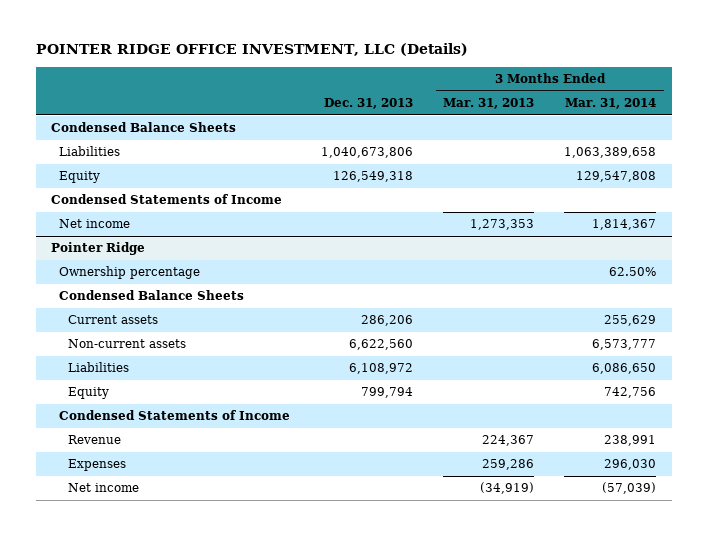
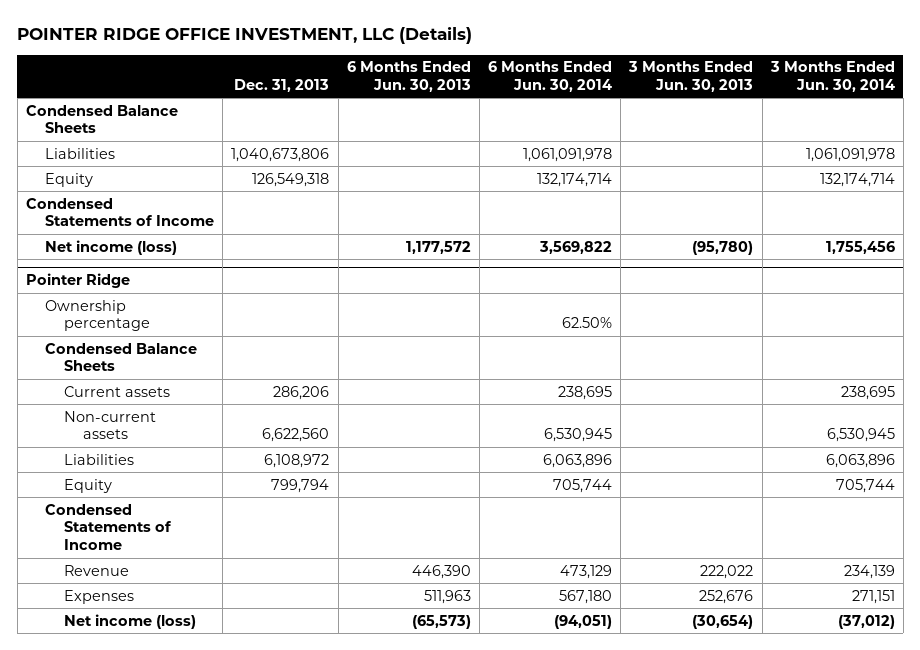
- | Dec. 31, 2013 | 3 Months Ended Mar. 31, 2013 | 3 Months Ended Mar. 31, 2014
+ | Dec. 31, 2013 | 6 Months Ended Jun. 30, 2013 | 6 Months Ended Jun. 30, 2014 | 3 Months Ended Jun. 30, 2013 | 3 Months Ended Jun. 30, 2014
- Net income | | 1,273,353 | 1,814,367
+ Net income (loss) | | 1,177,572 | 3,569,822 | (95,780) | 1,755,456
@ Pointer Ridge
- Net income | | (34,919) | (57,039)
+ Net income (loss) | | (65,573) | (94,051) | (30,654) | (37,012)

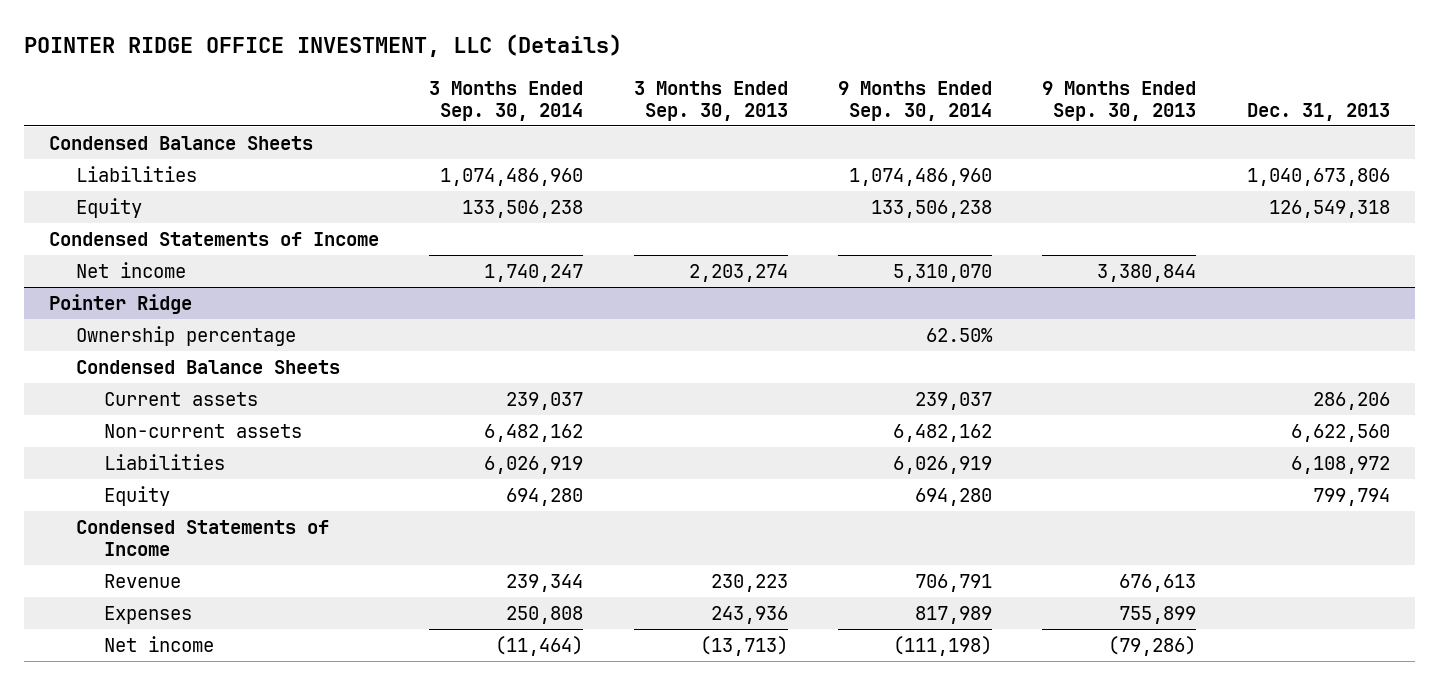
- | Dec. 31, 2013 | 6 Months Ended Jun. 30, 2013 | 6 Months Ended Jun. 30, 2014 | 3 Months Ended Jun. 30, 2013 | 3 Months Ended Jun. 30, 2014
+ | 3 Months Ended Sep. 30, 2014 | 3 Months Ended Sep. 30, 2013 | 9 Months Ended Sep. 30, 2014 | 9 Months Ended Sep. 30, 2013 | Dec. 31, 2013
- Net income (loss) | | 1,177,572 | 3,569,822 | (95,780) | 1,755,456
+ Net income | 1,740,247 | 2,203,274 | 5,310,070 | 3,380,844 |
@ Pointer Ridge
- Net income (loss) | | (65,573) | (94,051) | (30,654) | (37,012)
+ Net income | (11,464) | (13,713) | (111,198) | (79,286) |

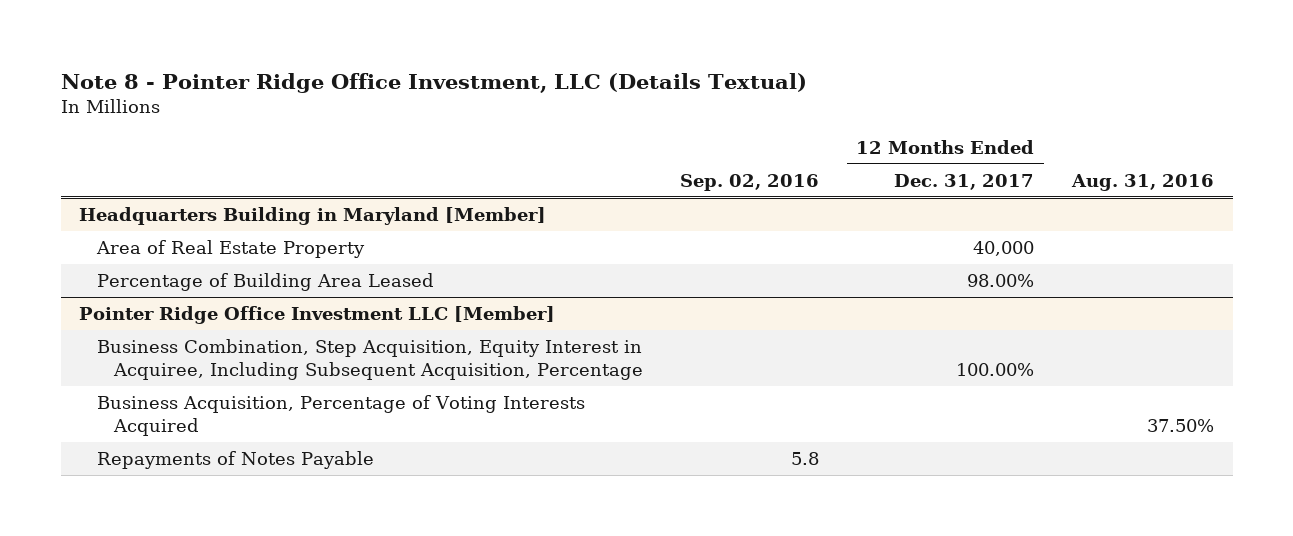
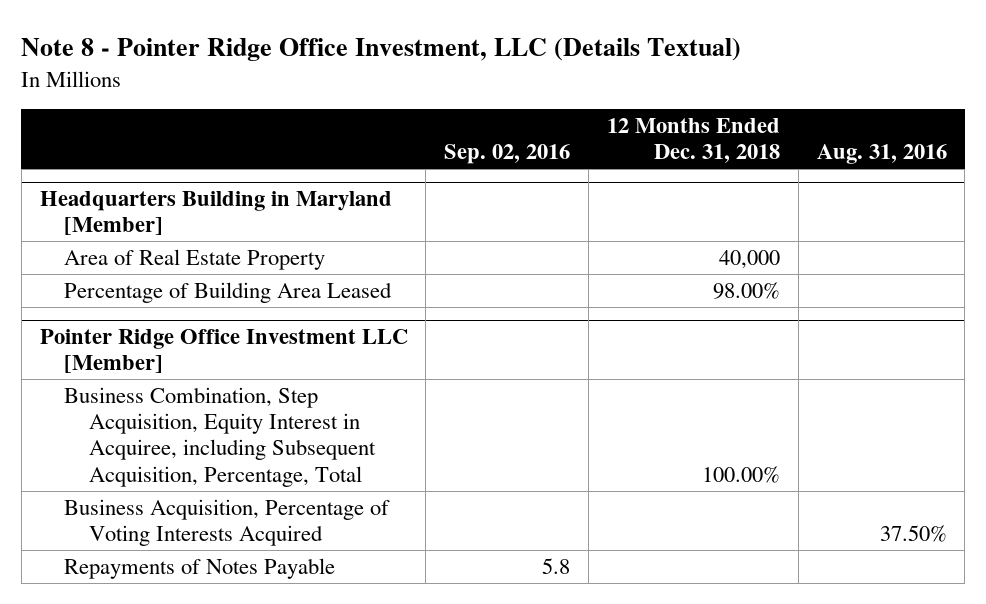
- | Sep. 02, 2016 | 12 Months Ended Dec. 31, 2017 | Aug. 31, 2016
+ | Sep. 02, 2016 | 12 Months Ended Dec. 31, 2018 | Aug. 31, 2016
@ Pointer Ridge Office Investment LLC [Member]
- Business Combination, Step Acquisition, Equity Interest in Acquiree, Including Subsequent Acquisition, Percentage | | 100.00% |
+ Business Combination, Step Acquisition, Equity Interest in Acquiree, including Subsequent Acquisition, Percentage, Total | | 100.00% |

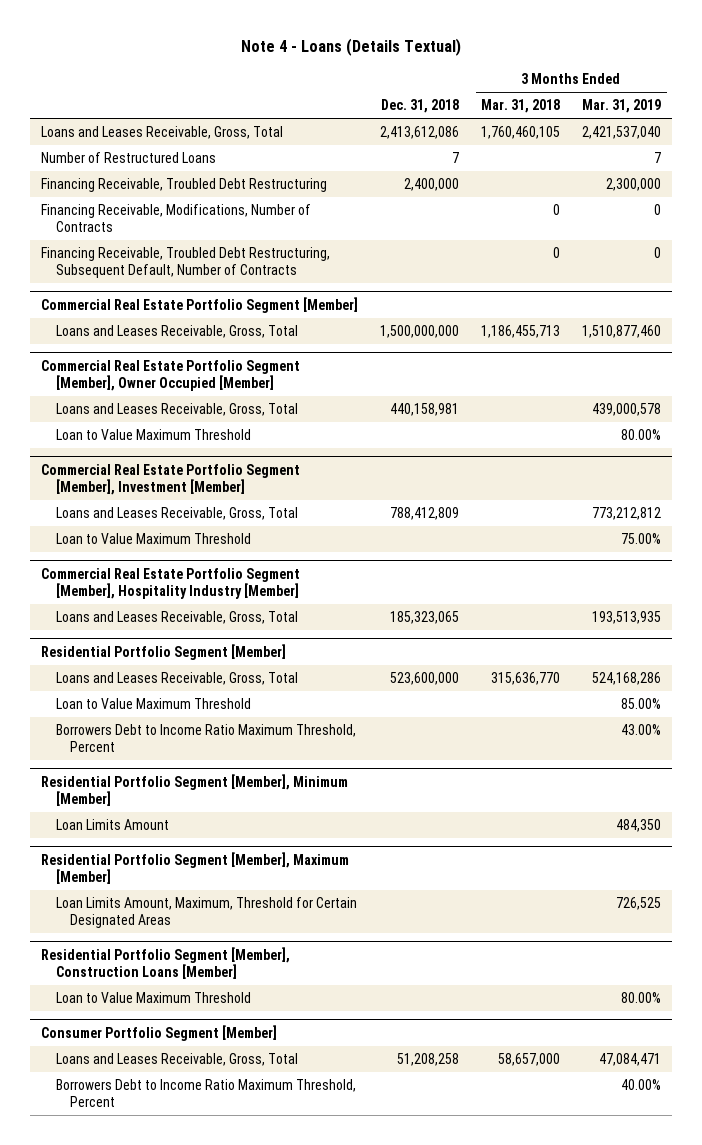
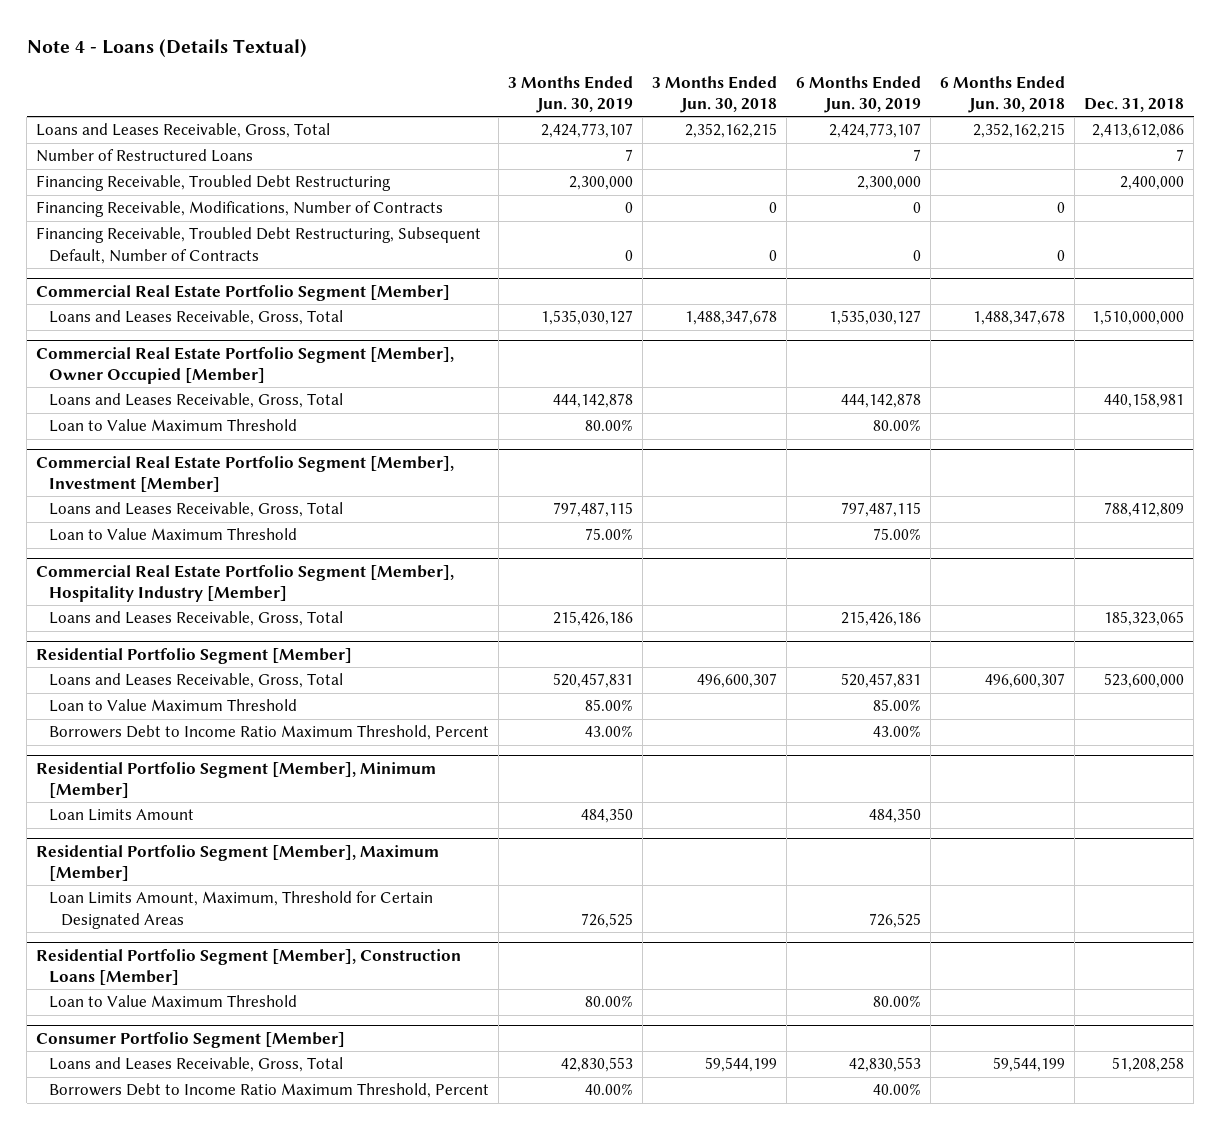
- | Dec. 31, 2018 | 3 Months Ended Mar. 31, 2018 | 3 Months Ended Mar. 31, 2019
+ | 3 Months Ended Jun. 30, 2019 | 3 Months Ended Jun. 30, 2018 | 6 Months Ended Jun. 30, 2019 | 6 Months Ended Jun. 30, 2018 | Dec. 31, 2018
@ Commercial Real Estate Portfolio Segment [Member]
- Loans and Leases Receivable, Gross, Total | 1,500,000,000 | 1,186,455,713 | 1,510,877,460
+ Loans and Leases Receivable, Gross, Total | 1,535,030,127 | 1,488,347,678 | 1,535,030,127 | 1,488,347,678 | 1,510,000,000

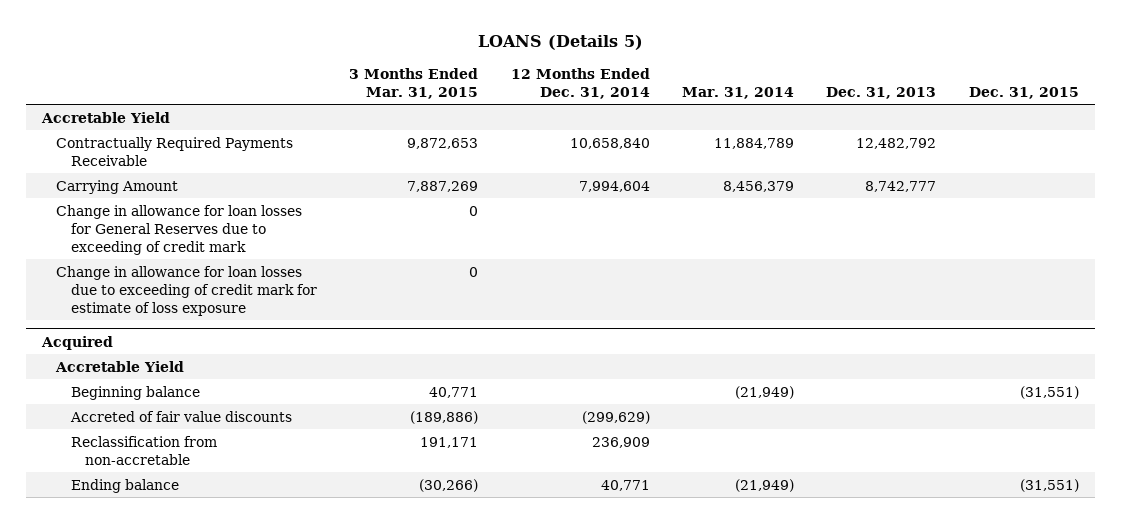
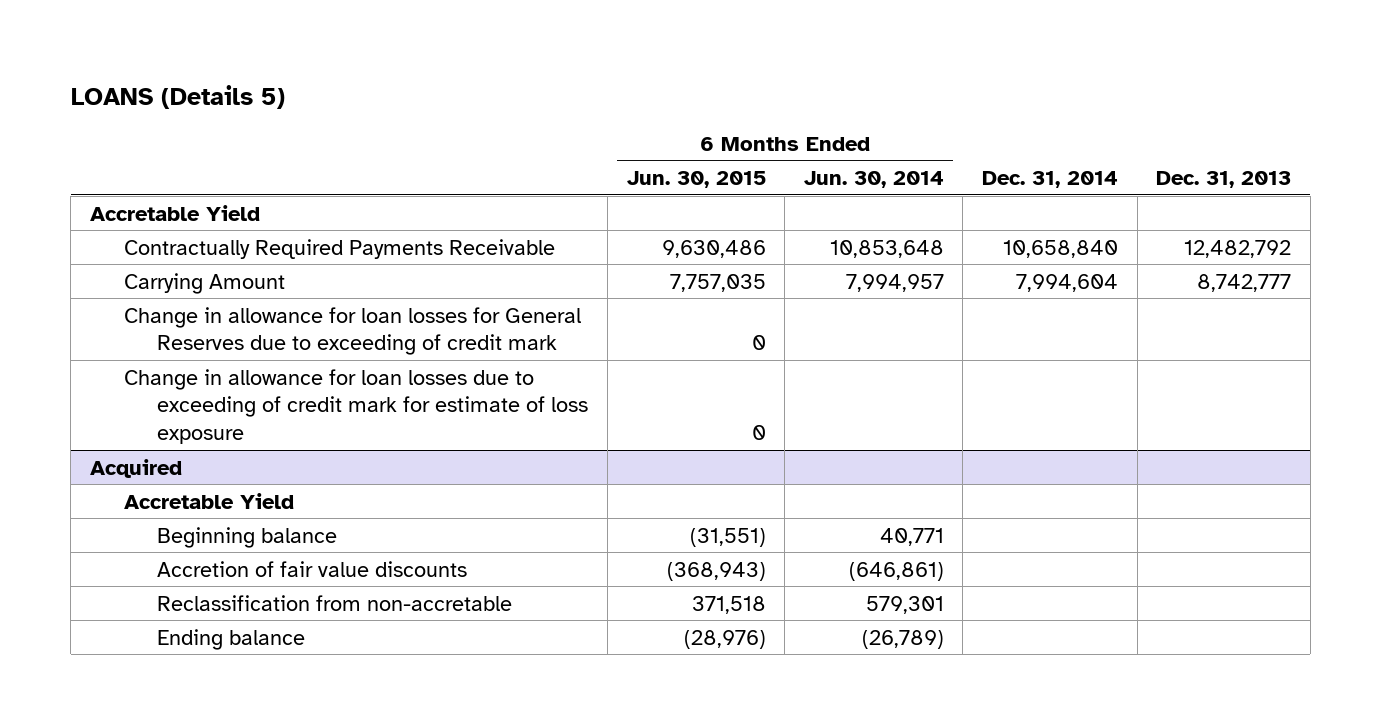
- | 3 Months Ended Mar. 31, 2015 | 12 Months Ended Dec. 31, 2014 | Mar. 31, 2014 | Dec. 31, 2013 | Dec. 31, 2015
+ | 6 Months Ended Jun. 30, 2015 | 6 Months Ended Jun. 30, 2014 | Dec. 31, 2014 | Dec. 31, 2013
@ Acquired
- Accreted of fair value discounts | (189,886) | (299,629) | | |
+ Accretion of fair value discounts | (368,943) | (646,861) | |

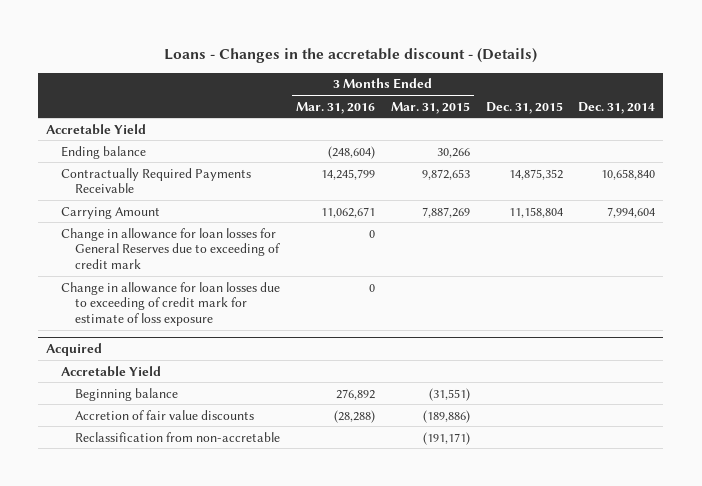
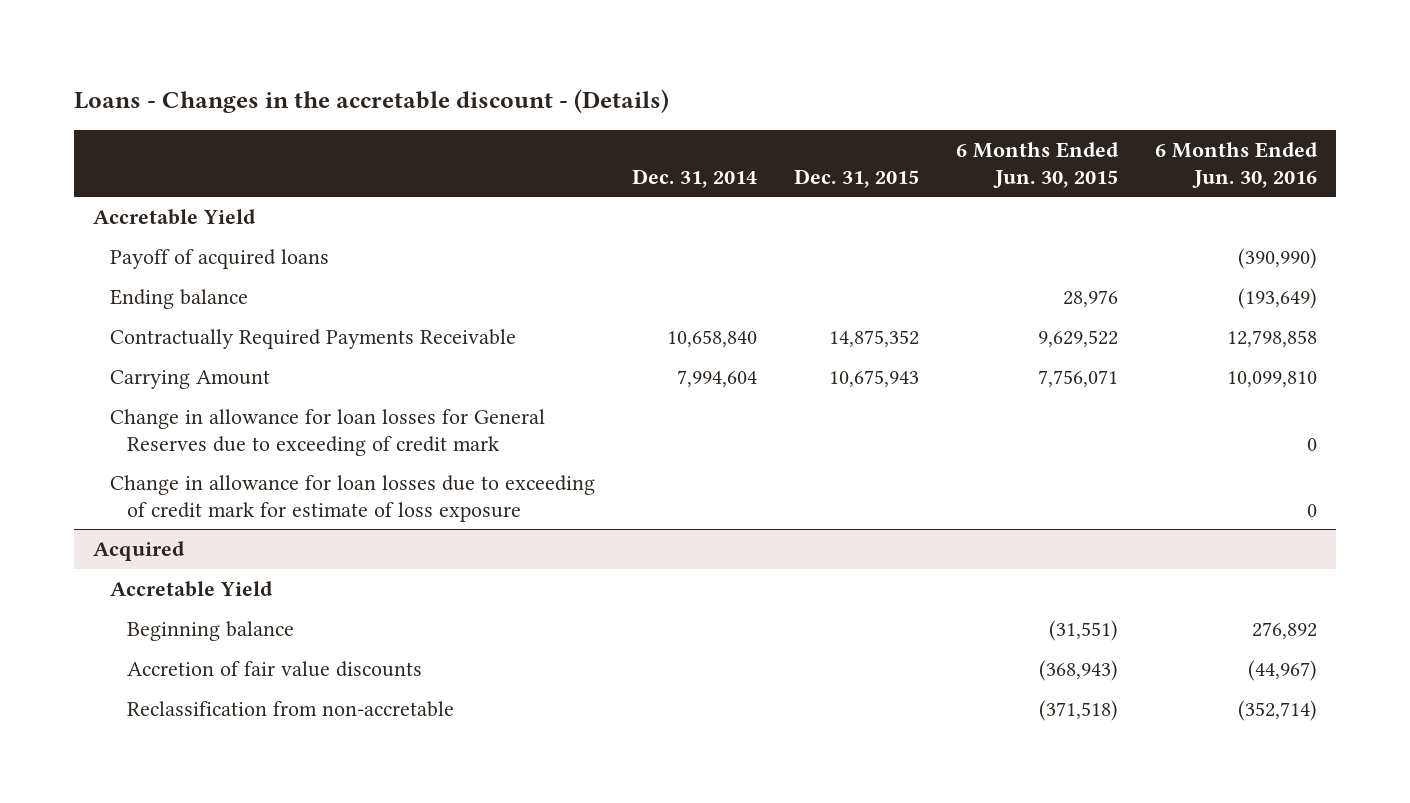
- | 3 Months Ended Mar. 31, 2016 | 3 Months Ended Mar. 31, 2015 | Dec. 31, 2015 | Dec. 31, 2014
+ | Dec. 31, 2014 | Dec. 31, 2015 | 6 Months Ended Jun. 30, 2015 | 6 Months Ended Jun. 30, 2016
+ Payoff of acquired loans | | | | (390,990)
- Carrying Amount | 11,062,671 | 7,887,269 | 11,158,804 | 7,994,604
+ Carrying Amount | 7,994,604 | 10,675,943 | 7,756,071 | 10,099,810

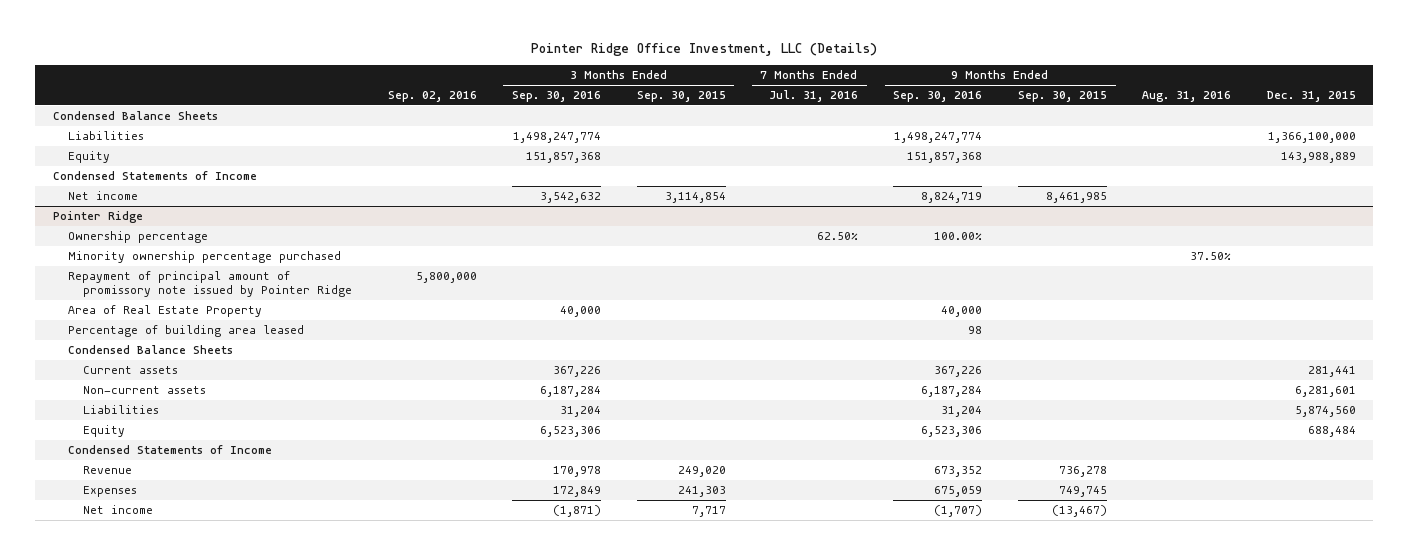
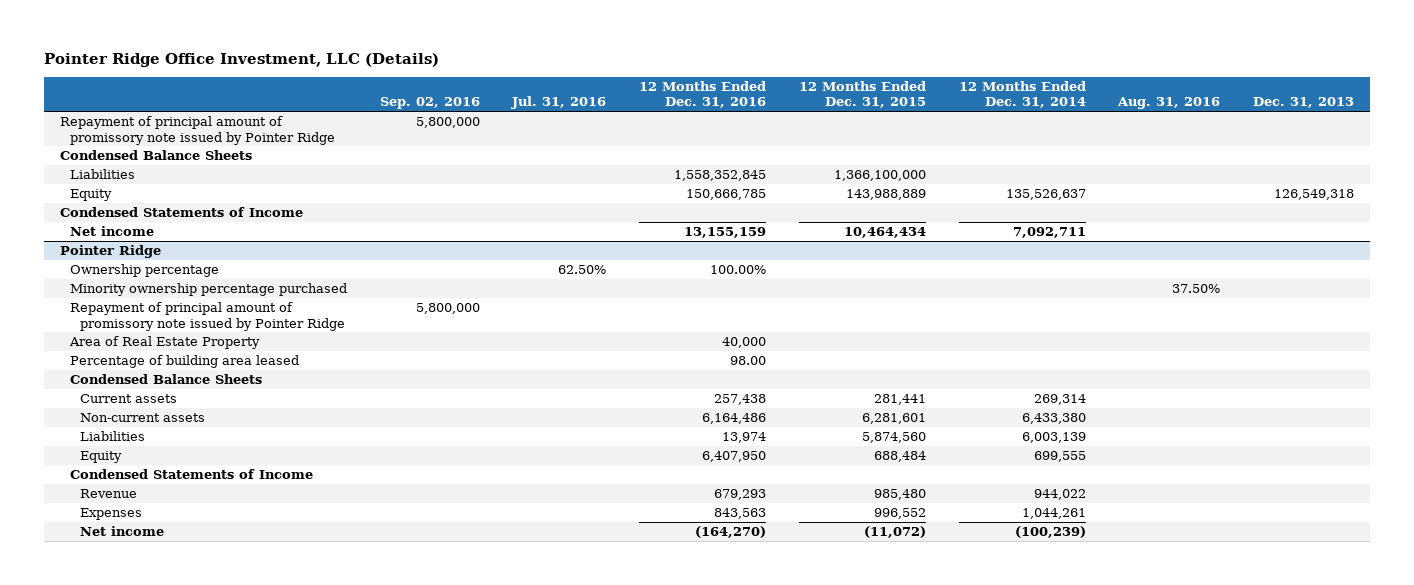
- | Sep. 02, 2016 | 3 Months Ended Sep. 30, 2016 | 3 Months Ended Sep. 30, 2015 | 7 Months Ended Jul. 31, 2016 | 9 Months Ended Sep. 30, 2016 | 9 Months Ended Sep. 30, 2015 | Aug. 31, 2016 | Dec. 31, 2015
+ | Sep. 02, 2016 | Jul. 31, 2016 | 12 Months Ended Dec. 31, 2016 | 12 Months Ended Dec. 31, 2015 | 12 Months Ended Dec. 31, 2014 | Aug. 31, 2016 | Dec. 31, 2013
+ Repayment of principal amount of promissory note issued by Pointer Ridge | 5,800,000 | | | | | |

